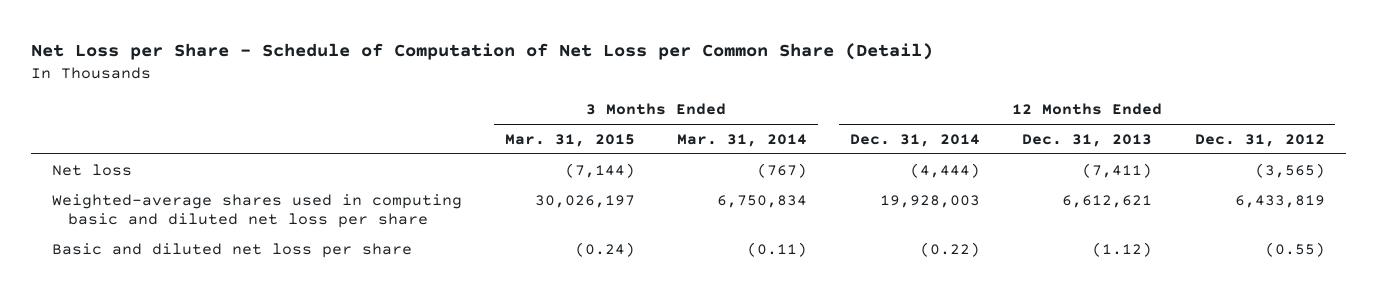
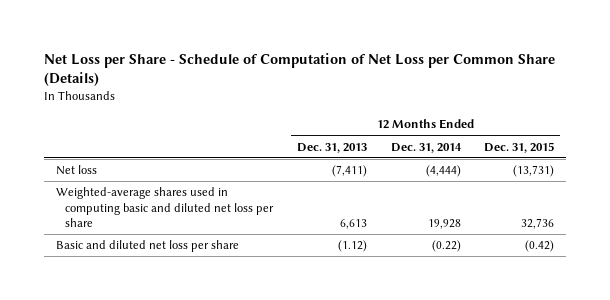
- Net Loss per Share - Schedule of Computation of Net Loss per Common Share (Detail)
+ Net Loss per Share - Schedule of Computation of Net Loss per Common Share (Details)
- | 3 Months Ended Mar. 31, 2015 | 3 Months Ended Mar. 31, 2014 | 12 Months Ended Dec. 31, 2014 | 12 Months Ended Dec. 31, 2013 | 12 Months Ended Dec. 31, 2012
+ | 12 Months Ended Dec. 31, 2013 | 12 Months Ended Dec. 31, 2014 | 12 Months Ended Dec. 31, 2015
- Weighted-average shares used in computing basic and diluted net loss per share | 30,026,197 | 6,750,834 | 19,928,003 | 6,612,621 | 6,433,819
+ Weighted-average shares used in computing basic and diluted net loss per share | 6,613 | 19,928 | 32,736

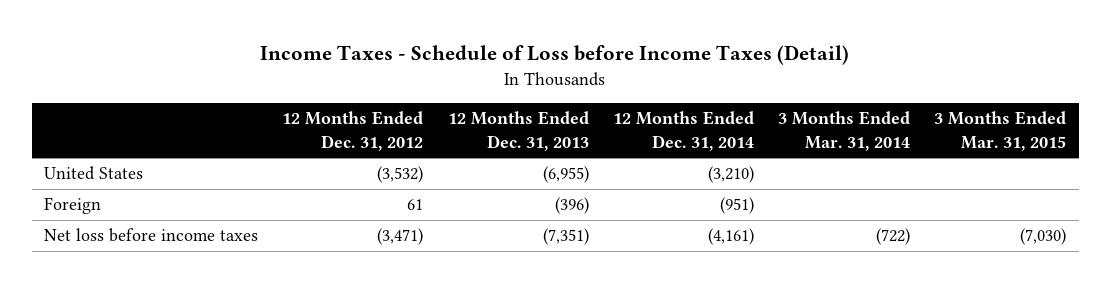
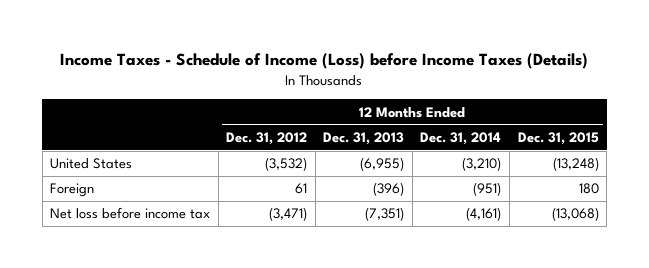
- Income Taxes - Schedule of Loss before Income Taxes (Detail)
+ Income Taxes - Schedule of Income (Loss) before Income Taxes (Details)
- | 12 Months Ended Dec. 31, 2012 | 12 Months Ended Dec. 31, 2013 | 12 Months Ended Dec. 31, 2014 | 3 Months Ended Mar. 31, 2014 | 3 Months Ended Mar. 31, 2015
+ | 12 Months Ended Dec. 31, 2012 | 12 Months Ended Dec. 31, 2013 | 12 Months Ended Dec. 31, 2014 | 12 Months Ended Dec. 31, 2015
- Net loss before income taxes | (3,471) | (7,351) | (4,161) | (722) | (7,030)
+ Net loss before income tax | (3,471) | (7,351) | (4,161) | (13,068)

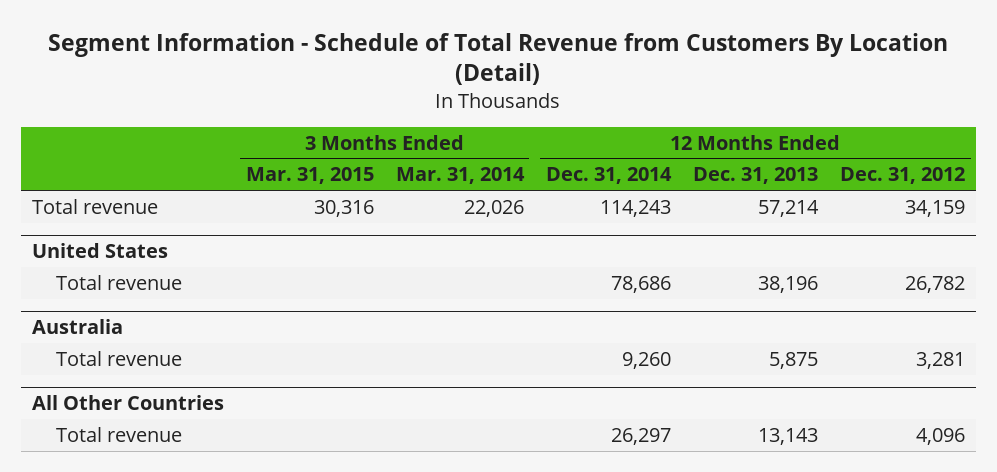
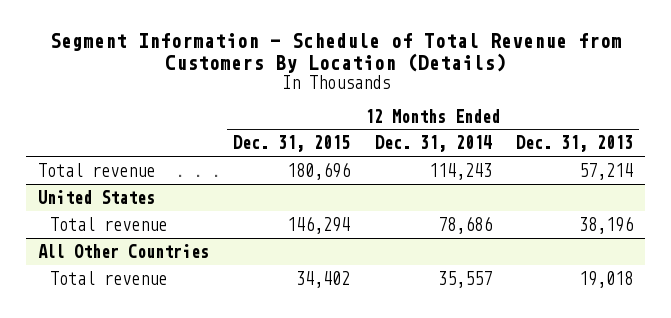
- Segment Information - Schedule of Total Revenue from Customers By Location (Detail)
+ Segment Information - Schedule of Total Revenue from Customers By Location (Details)
- | 3 Months Ended Mar. 31, 2015 | 3 Months Ended Mar. 31, 2014 | 12 Months Ended Dec. 31, 2014 | 12 Months Ended Dec. 31, 2013 | 12 Months Ended Dec. 31, 2012
+ | 12 Months Ended Dec. 31, 2015 | 12 Months Ended Dec. 31, 2014 | 12 Months Ended Dec. 31, 2013
- Australia
- Total revenue | | | 9,260 | 5,875 | 3,281
@ All Other Countries
- Total revenue | | | 26,297 | 13,143 | 4,096
+ Total revenue | 34,402 | 35,557 | 19,018

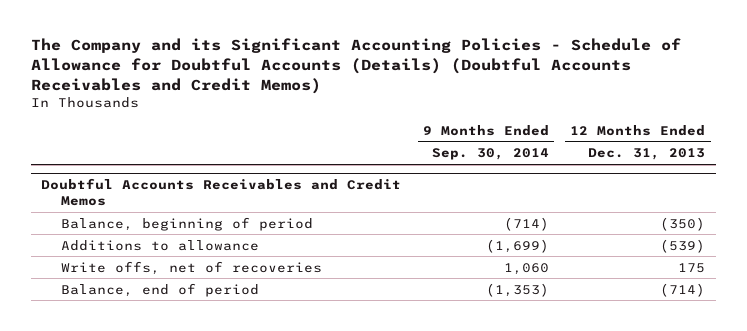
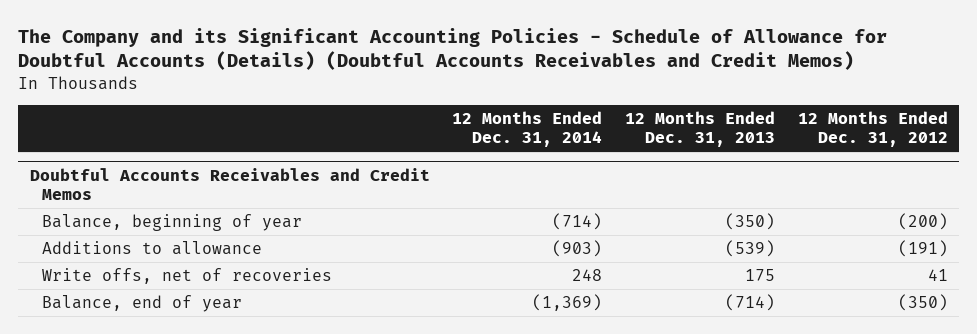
- | 9 Months Ended Sep. 30, 2014 | 12 Months Ended Dec. 31, 2013
+ | 12 Months Ended Dec. 31, 2014 | 12 Months Ended Dec. 31, 2013 | 12 Months Ended Dec. 31, 2012
@ Doubtful Accounts Receivables and Credit Memos
- Balance, beginning of period | (714) | (350)
+ Balance, beginning of year | (714) | (350) | (200)
- Balance, end of period | (1,353) | (714)
+ Balance, end of year | (1,369) | (714) | (350)

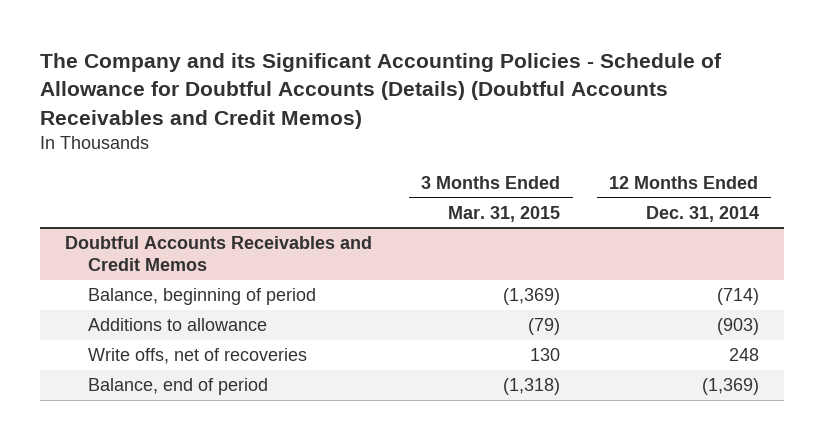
- | 12 Months Ended Dec. 31, 2014 | 12 Months Ended Dec. 31, 2013 | 12 Months Ended Dec. 31, 2012
+ | 3 Months Ended Mar. 31, 2015 | 12 Months Ended Dec. 31, 2014
@ Doubtful Accounts Receivables and Credit Memos
- Balance, beginning of year | (714) | (350) | (200)
+ Balance, beginning of period | (1,369) | (714)
- Balance, end of year | (1,369) | (714) | (350)
+ Balance, end of period | (1,318) | (1,369)

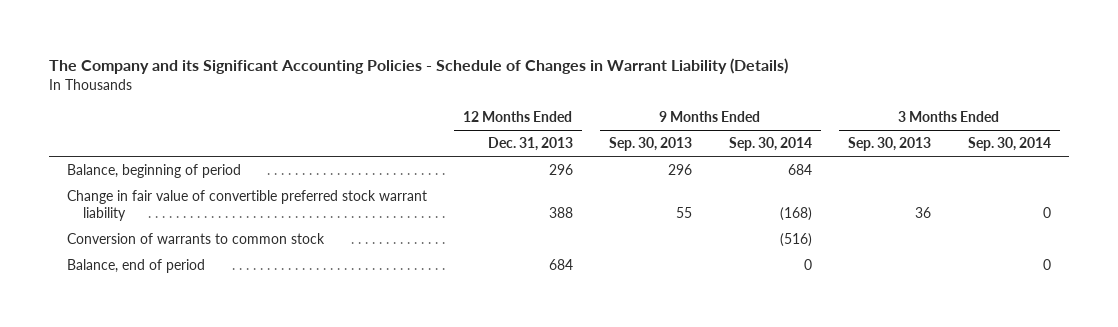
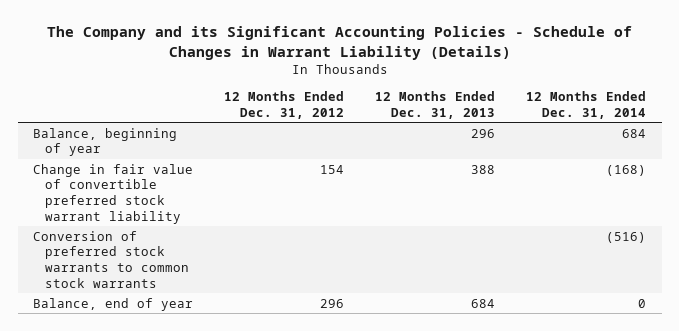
- | 12 Months Ended Dec. 31, 2013 | 9 Months Ended Sep. 30, 2013 | 9 Months Ended Sep. 30, 2014 | 3 Months Ended Sep. 30, 2013 | 3 Months Ended Sep. 30, 2014
+ | 12 Months Ended Dec. 31, 2012 | 12 Months Ended Dec. 31, 2013 | 12 Months Ended Dec. 31, 2014
- Balance, beginning of period | 296 | 296 | 684 | |
+ Balance, beginning of year | | 296 | 684
- Conversion of warrants to common stock | | | (516) | |
- Balance, end of period | 684 | | 0 | | 0
+ Conversion of preferred stock warrants to common stock warrants | | | (516)
+ Balance, end of year | 296 | 684 | 0

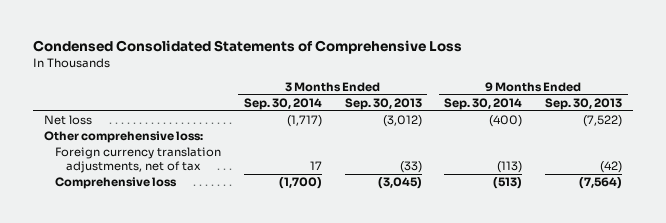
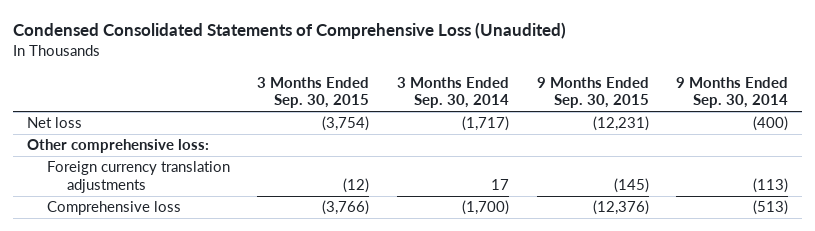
- Condensed Consolidated Statements of Comprehensive Loss
+ Condensed Consolidated Statements of Comprehensive Loss (Unaudited)
- | 3 Months Ended Sep. 30, 2014 | 3 Months Ended Sep. 30, 2013 | 9 Months Ended Sep. 30, 2014 | 9 Months Ended Sep. 30, 2013
+ | 3 Months Ended Sep. 30, 2015 | 3 Months Ended Sep. 30, 2014 | 9 Months Ended Sep. 30, 2015 | 9 Months Ended Sep. 30, 2014
- Foreign currency translation adjustments, net of tax | 17 | (33) | (113) | (42)
+ Foreign currency translation adjustments | (12) | 17 | (145) | (113)

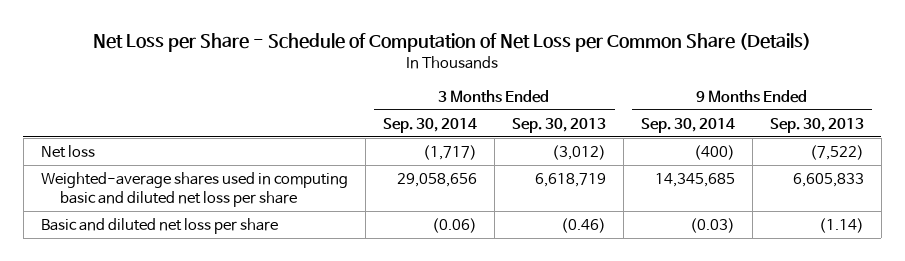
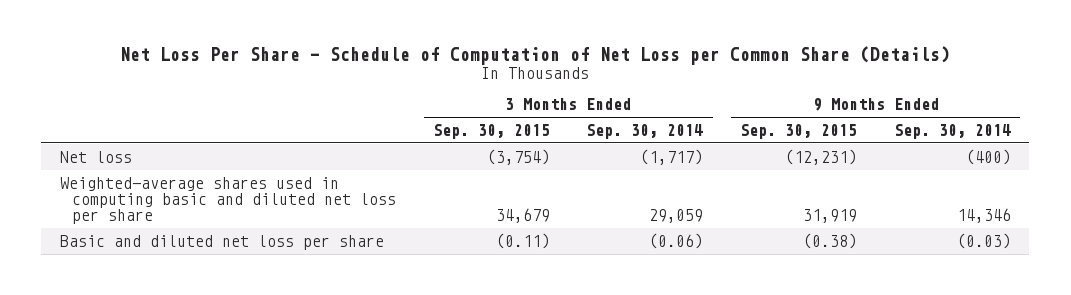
- Net Loss per Share - Schedule of Computation of Net Loss per Common Share (Details)
+ Net Loss Per Share - Schedule of Computation of Net Loss per Common Share (Details)
- | 3 Months Ended Sep. 30, 2014 | 3 Months Ended Sep. 30, 2013 | 9 Months Ended Sep. 30, 2014 | 9 Months Ended Sep. 30, 2013
+ | 3 Months Ended Sep. 30, 2015 | 3 Months Ended Sep. 30, 2014 | 9 Months Ended Sep. 30, 2015 | 9 Months Ended Sep. 30, 2014
- Weighted-average shares used in computing basic and diluted net loss per share | 29,058,656 | 6,618,719 | 14,345,685 | 6,605,833
+ Weighted-average shares used in computing basic and diluted net loss per share | 34,679 | 29,059 | 31,919 | 14,346

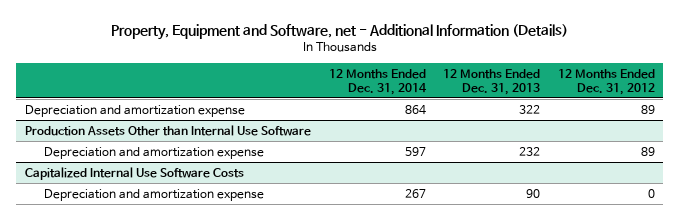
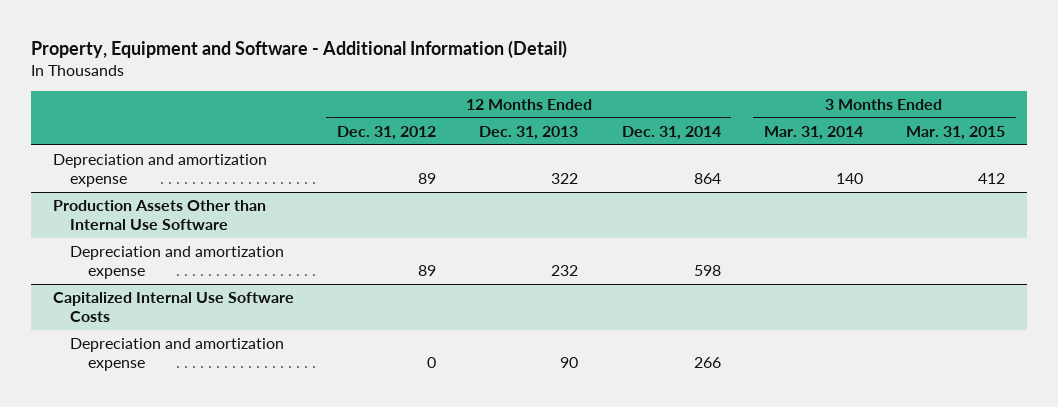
- Property, Equipment and Software, net - Additional Information (Details)
+ Property, Equipment and Software - Additional Information (Detail)
- | 12 Months Ended Dec. 31, 2014 | 12 Months Ended Dec. 31, 2013 | 12 Months Ended Dec. 31, 2012
+ | 12 Months Ended Dec. 31, 2012 | 12 Months Ended Dec. 31, 2013 | 12 Months Ended Dec. 31, 2014 | 3 Months Ended Mar. 31, 2014 | 3 Months Ended Mar. 31, 2015
@ Production Assets Other than Internal Use Software
- Depreciation and amortization expense | 597 | 232 | 89
+ Depreciation and amortization expense | 89 | 232 | 598 | |
@ Capitalized Internal Use Software Costs
- Depreciation and amortization expense | 267 | 90 | 0
+ Depreciation and amortization expense | 0 | 90 | 266 | |

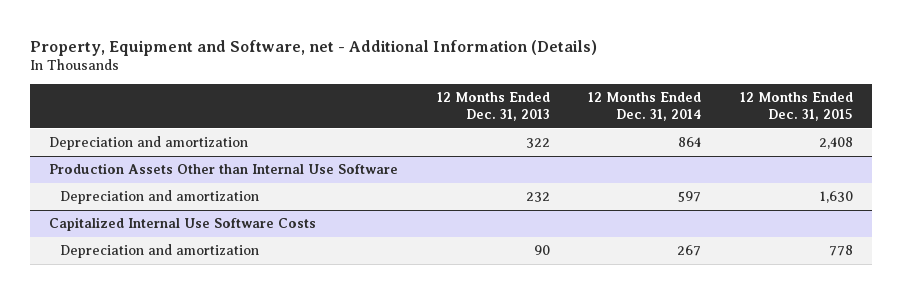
- Property, Equipment and Software - Additional Information (Detail)
+ Property, Equipment and Software, net - Additional Information (Details)
- | 12 Months Ended Dec. 31, 2012 | 12 Months Ended Dec. 31, 2013 | 12 Months Ended Dec. 31, 2014 | 3 Months Ended Mar. 31, 2014 | 3 Months Ended Mar. 31, 2015
+ | 12 Months Ended Dec. 31, 2013 | 12 Months Ended Dec. 31, 2014 | 12 Months Ended Dec. 31, 2015
- Depreciation and amortization expense | 89 | 322 | 864 | 140 | 412
+ Depreciation and amortization | 322 | 864 | 2,408
@ Production Assets Other than Internal Use Software
- Depreciation and amortization expense | 89 | 232 | 598 | |
+ Depreciation and amortization | 232 | 597 | 1,630
@ Capitalized Internal Use Software Costs
- Depreciation and amortization expense | 0 | 90 | 266 | |
+ Depreciation and amortization | 90 | 267 | 778

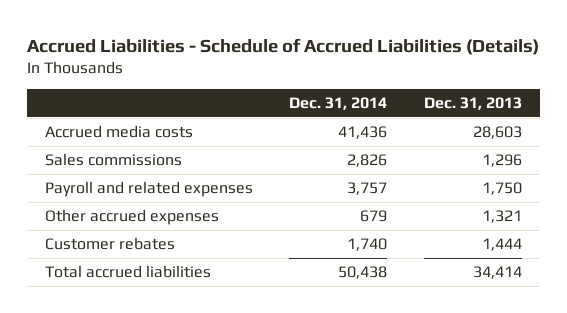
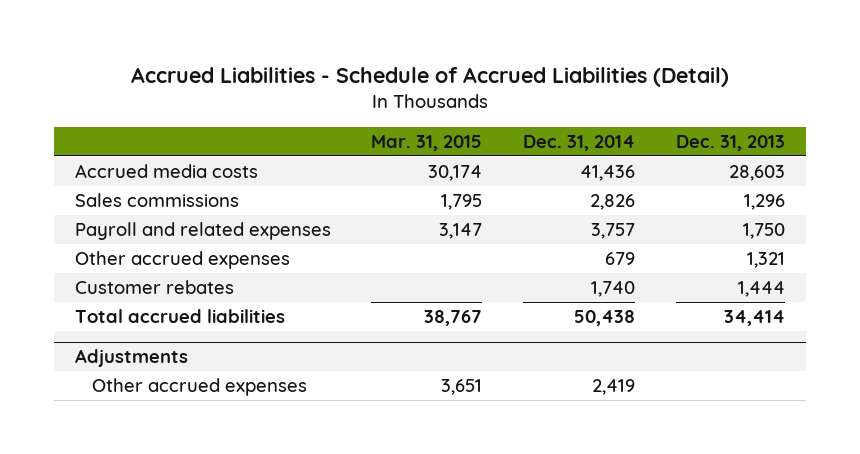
- Accrued Liabilities - Schedule of Accrued Liabilities (Details)
+ Accrued Liabilities - Schedule of Accrued Liabilities (Detail)
- | Dec. 31, 2014 | Dec. 31, 2013
+ | Mar. 31, 2015 | Dec. 31, 2014 | Dec. 31, 2013
+ Adjustments
+ Other accrued expenses | 3,651 | 2,419 |

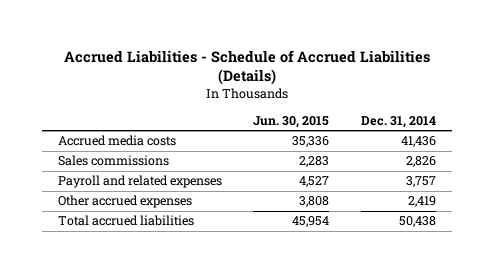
- Accrued Liabilities - Schedule of Accrued Liabilities (Detail)
+ Accrued Liabilities - Schedule of Accrued Liabilities (Details)
- | Mar. 31, 2015 | Dec. 31, 2014 | Dec. 31, 2013
+ | Jun. 30, 2015 | Dec. 31, 2014
- Other accrued expenses | | 679 | 1,321
- Customer rebates | | 1,740 | 1,444
- Adjustments
moved down: Total accrued liabilities | 45,954 | 50,438

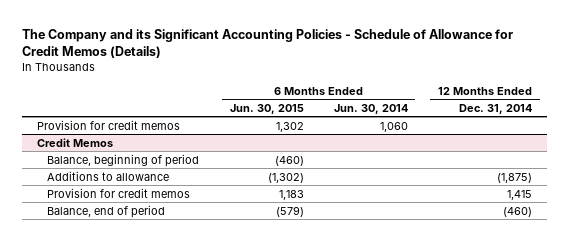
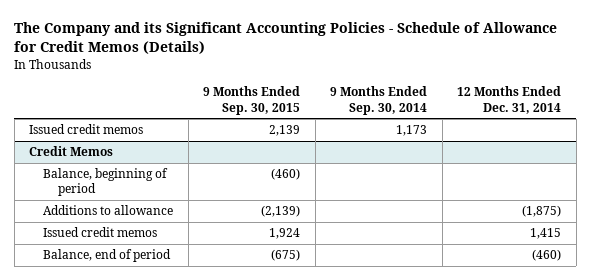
- | 6 Months Ended Jun. 30, 2015 | 6 Months Ended Jun. 30, 2014 | 12 Months Ended Dec. 31, 2014
+ | 9 Months Ended Sep. 30, 2015 | 9 Months Ended Sep. 30, 2014 | 12 Months Ended Dec. 31, 2014
- Provision for credit memos | 1,302 | 1,060 |
+ Issued credit memos | 2,139 | 1,173 |
@ Credit Memos
- Provision for credit memos | 1,183 | | 1,415
+ Issued credit memos | 1,924 | | 1,415

